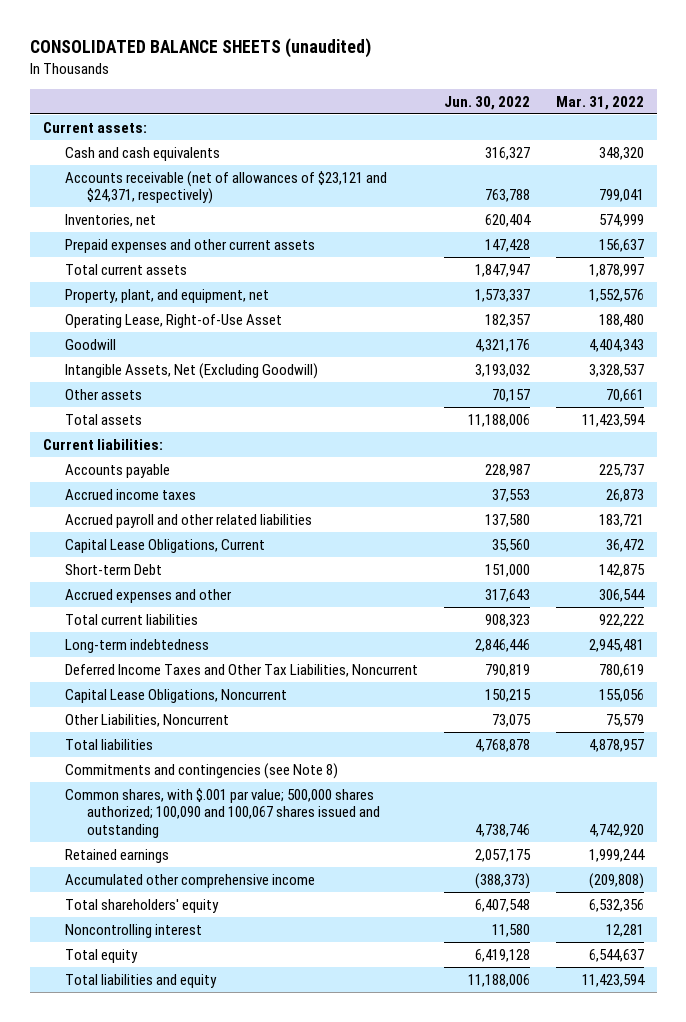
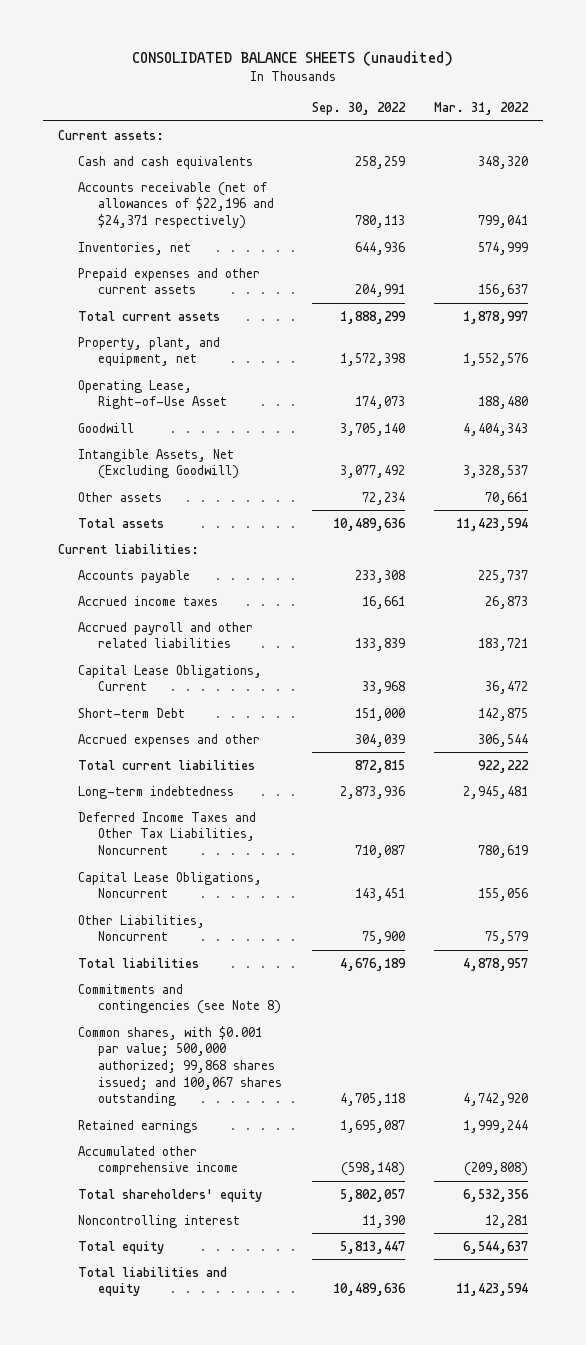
- | Jun. 30, 2022 | Mar. 31, 2022
+ | Sep. 30, 2022 | Mar. 31, 2022
- Accounts receivable (net of allowances of $23,121 and $24,371, respectively) | 763,788 | 799,041
+ Accounts receivable (net of allowances of $22,196 and $24,371 respectively) | 780,113 | 799,041
- Common shares, with $.001 par value; 500,000 shares authorized; 100,090 and 100,067 shares issued and outstanding | 4,738,746 | 4,742,920
+ Common shares, with $0.001 par value; 500,000 authorized; 99,868 shares issued; and 100,067 shares outstanding | 4,705,118 | 4,742,920

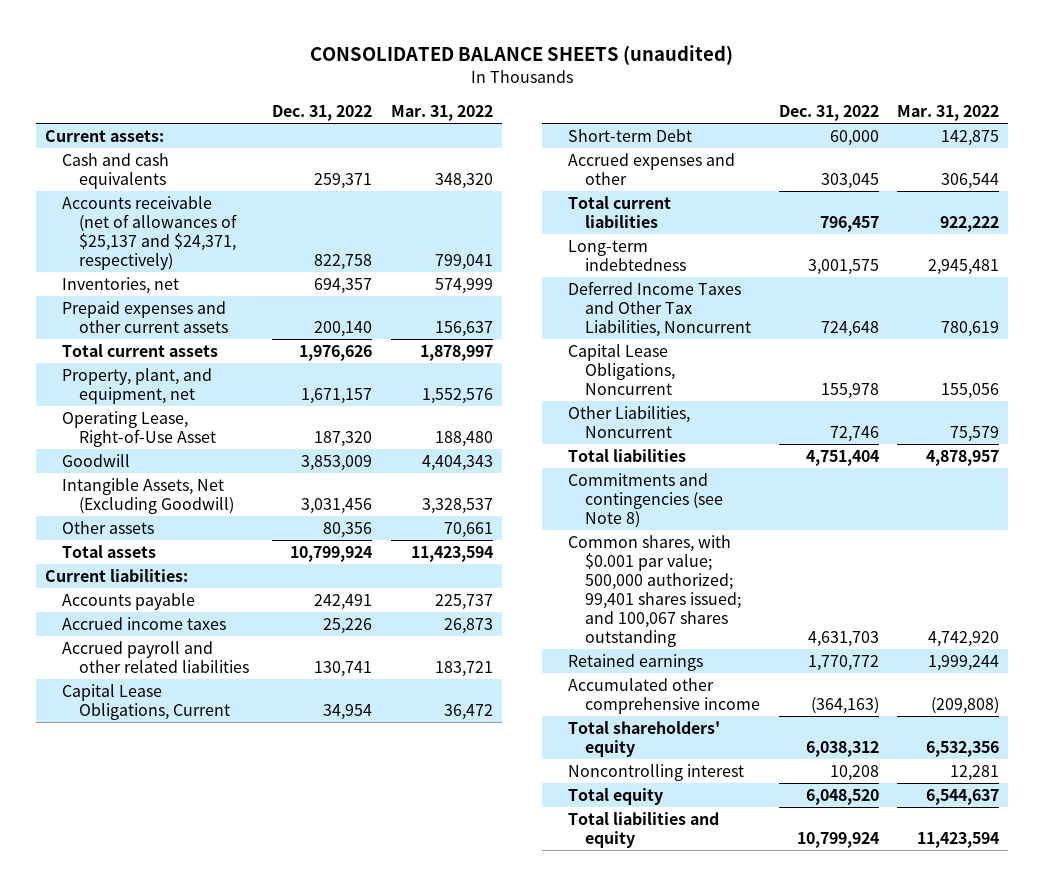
- | Sep. 30, 2022 | Mar. 31, 2022
+ | Dec. 31, 2022 | Mar. 31, 2022
- Accounts receivable (net of allowances of $22,196 and $24,371 respectively) | 780,113 | 799,041
+ Accounts receivable (net of allowances of $25,137 and $24,371, respectively) | 822,758 | 799,041
- Common shares, with $0.001 par value; 500,000 authorized; 99,868 shares issued; and 100,067 shares outstanding | 4,705,118 | 4,742,920
+ Common shares, with $0.001 par value; 500,000 authorized; 99,401 shares issued; and 100,067 shares outstanding | 4,631,703 | 4,742,920

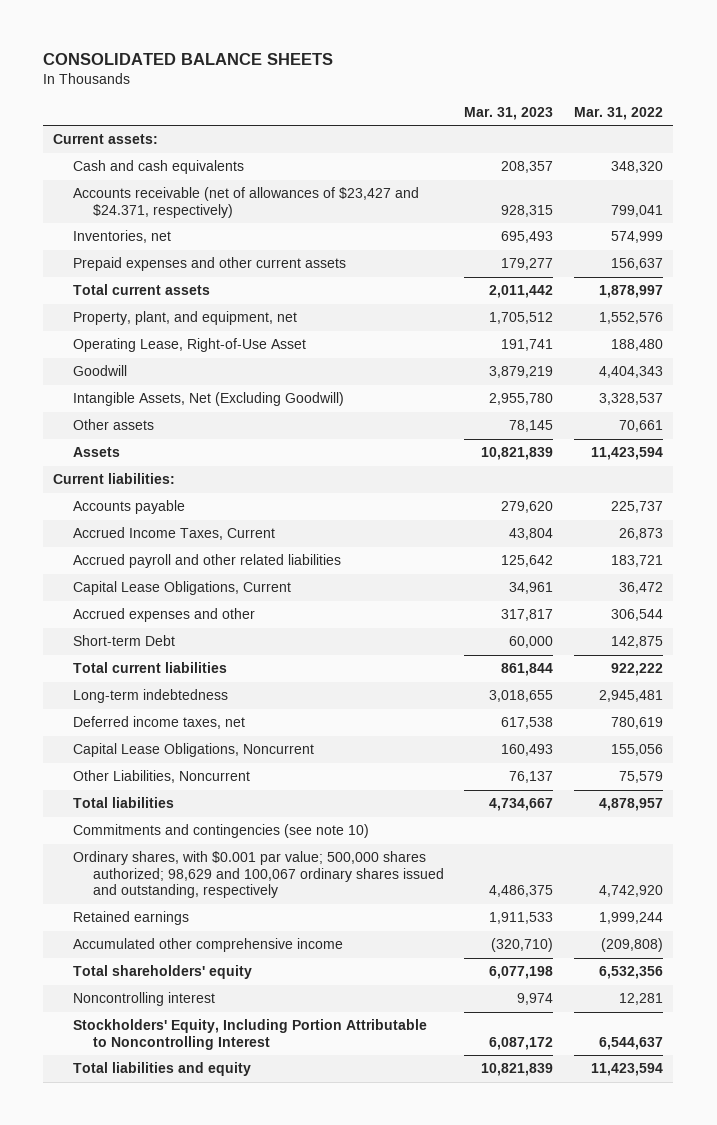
- CONSOLIDATED BALANCE SHEETS (unaudited)
+ CONSOLIDATED BALANCE SHEETS
- | Dec. 31, 2022 | Mar. 31, 2022
+ | Mar. 31, 2023 | Mar. 31, 2022
- Accounts receivable (net of allowances of $25,137 and $24,371, respectively) | 822,758 | 799,041
+ Accounts receivable (net of allowances of $23,427 and $24.371, respectively) | 928,315 | 799,041
- Total assets | 10,799,924 | 11,423,594
+ Assets | 10,821,839 | 11,423,594
- Accrued income taxes | 25,226 | 26,873
+ Accrued Income Taxes, Current | 43,804 | 26,873
moved down: Short-term Debt | 60,000 | 142,875
- Deferred Income Taxes and Other Tax Liabilities, Noncurrent | 724,648 | 780,619
+ Deferred income taxes, net | 617,538 | 780,619
- Commitments and contingencies (see Note 8)
- Common shares, with $0.001 par value; 500,000 authorized; 99,401 shares issued; and 100,067 shares outstanding | 4,631,703 | 4,742,920
+ Commitments and contingencies (see note 10)
+ Ordinary shares, with $0.001 par value; 500,000 shares authorized; 98,629 and 100,067 ordinary shares issued and outstanding, respectively | 4,486,375 | 4,742,920
- Total equity | 6,048,520 | 6,544,637
+ Stockholders' Equity, Including Portion Attributable to Noncontrolling Interest | 6,087,172 | 6,544,637

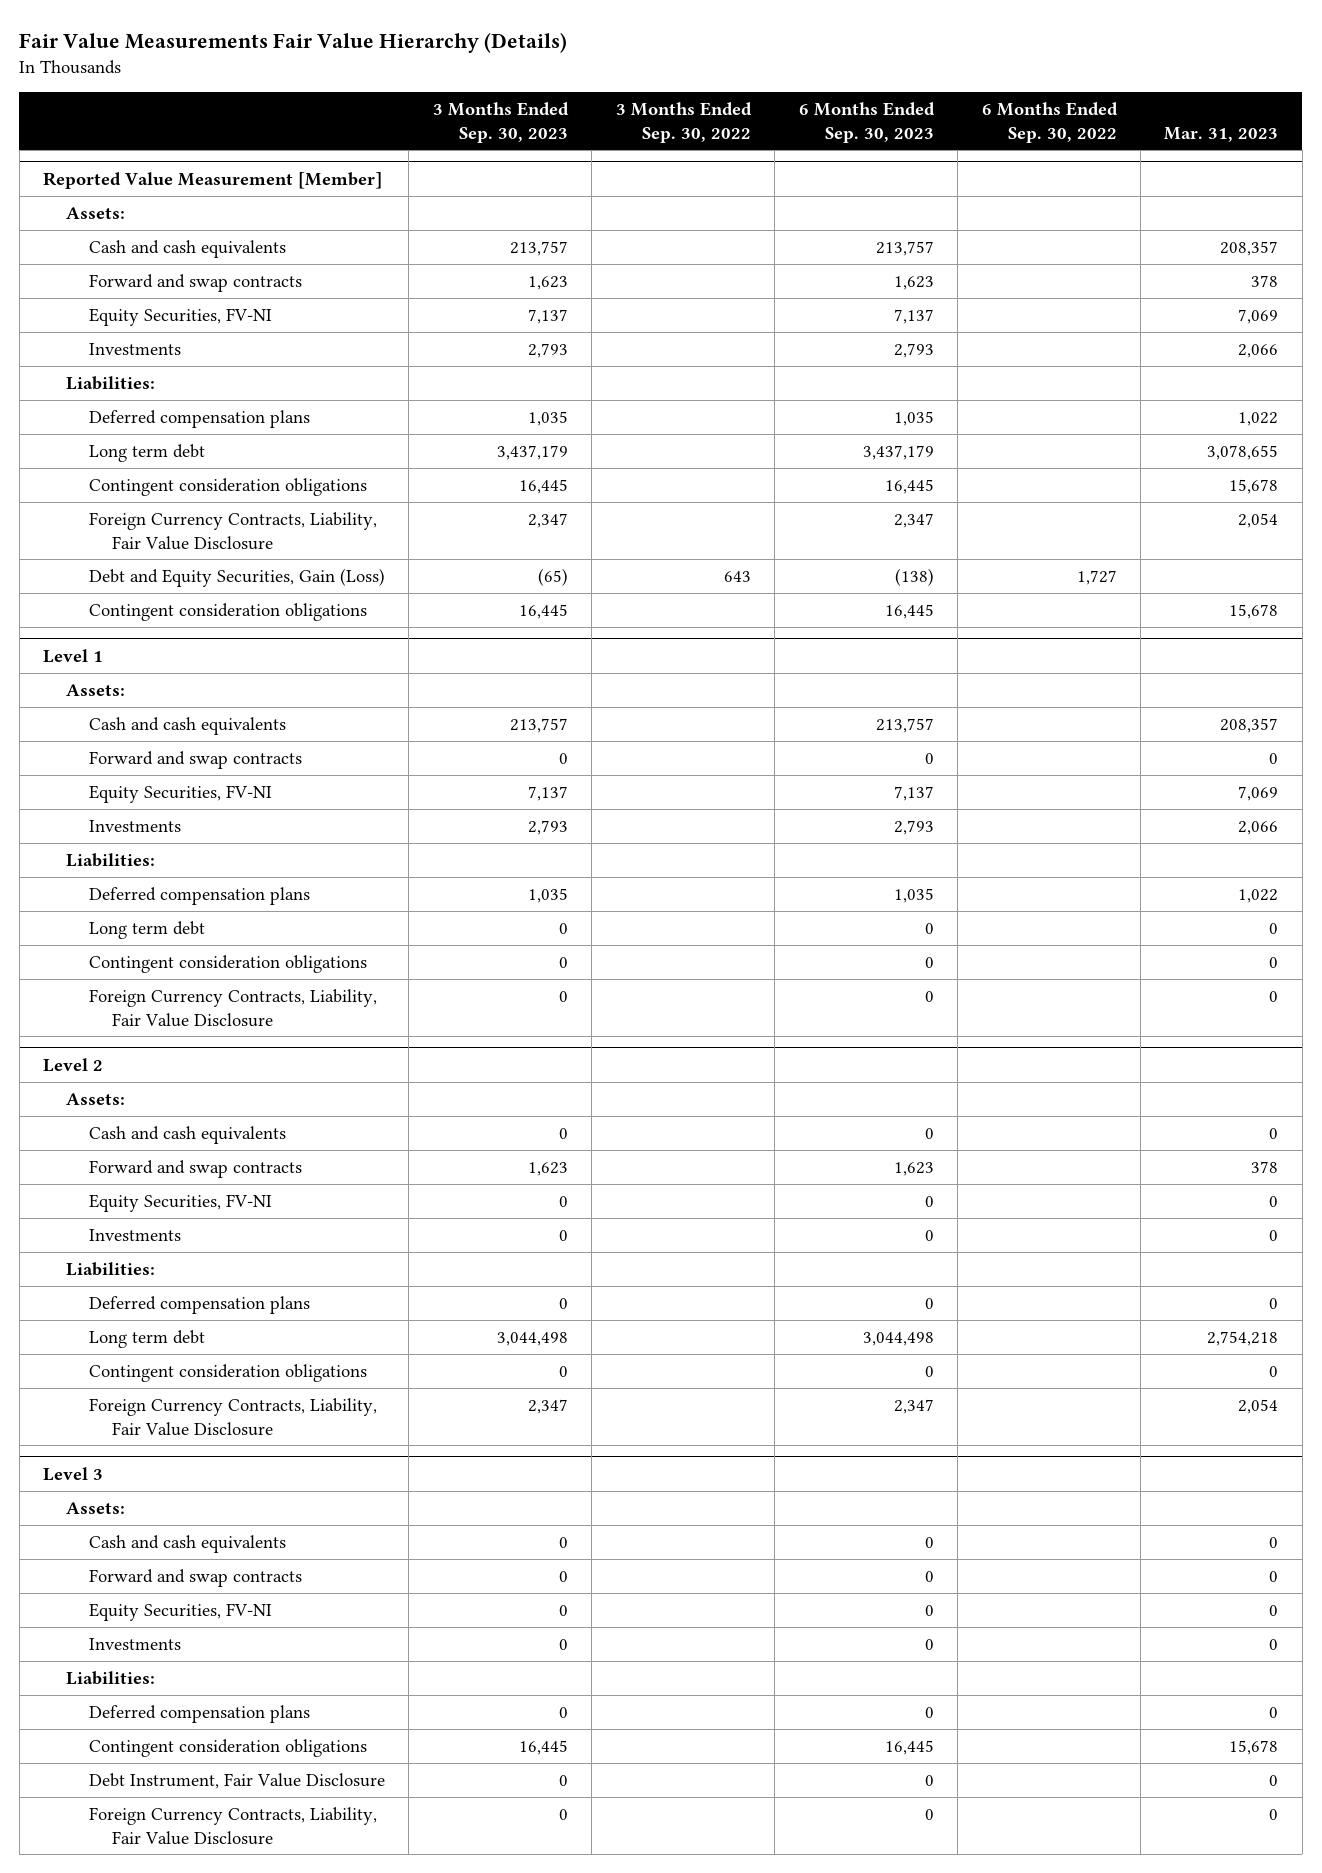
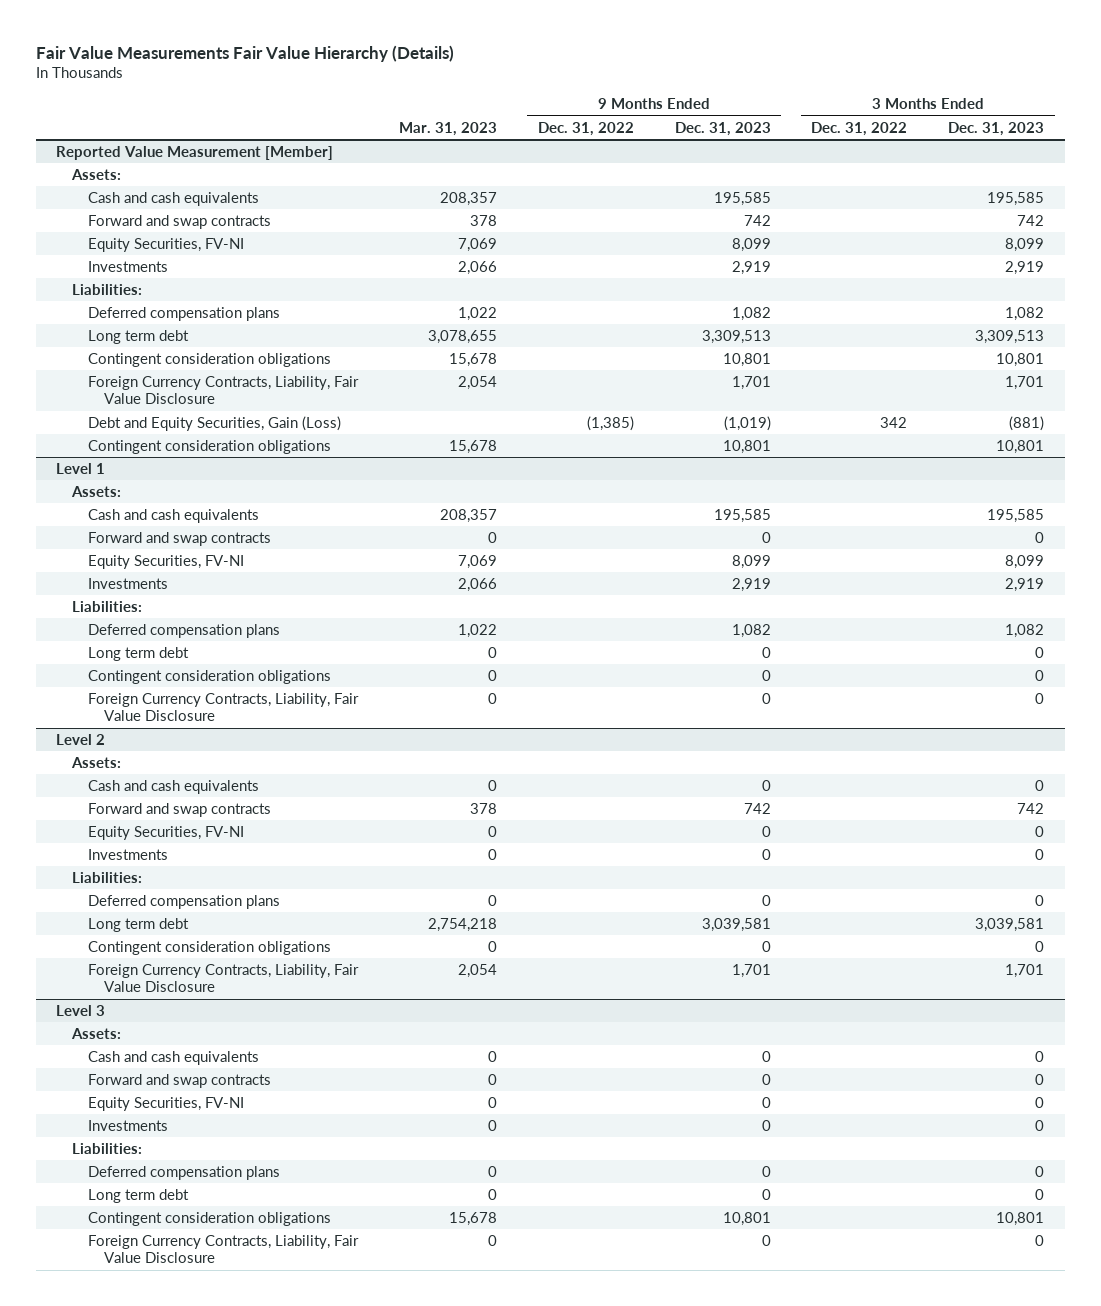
- | 3 Months Ended Sep. 30, 2023 | 3 Months Ended Sep. 30, 2022 | 6 Months Ended Sep. 30, 2023 | 6 Months Ended Sep. 30, 2022 | Mar. 31, 2023
+ | Mar. 31, 2023 | 9 Months Ended Dec. 31, 2022 | 9 Months Ended Dec. 31, 2023 | 3 Months Ended Dec. 31, 2022 | 3 Months Ended Dec. 31, 2023
@ Level 3
+ Long term debt | 0 | | 0 | | 0
- Debt Instrument, Fair Value Disclosure | 0 | | 0 | | 0

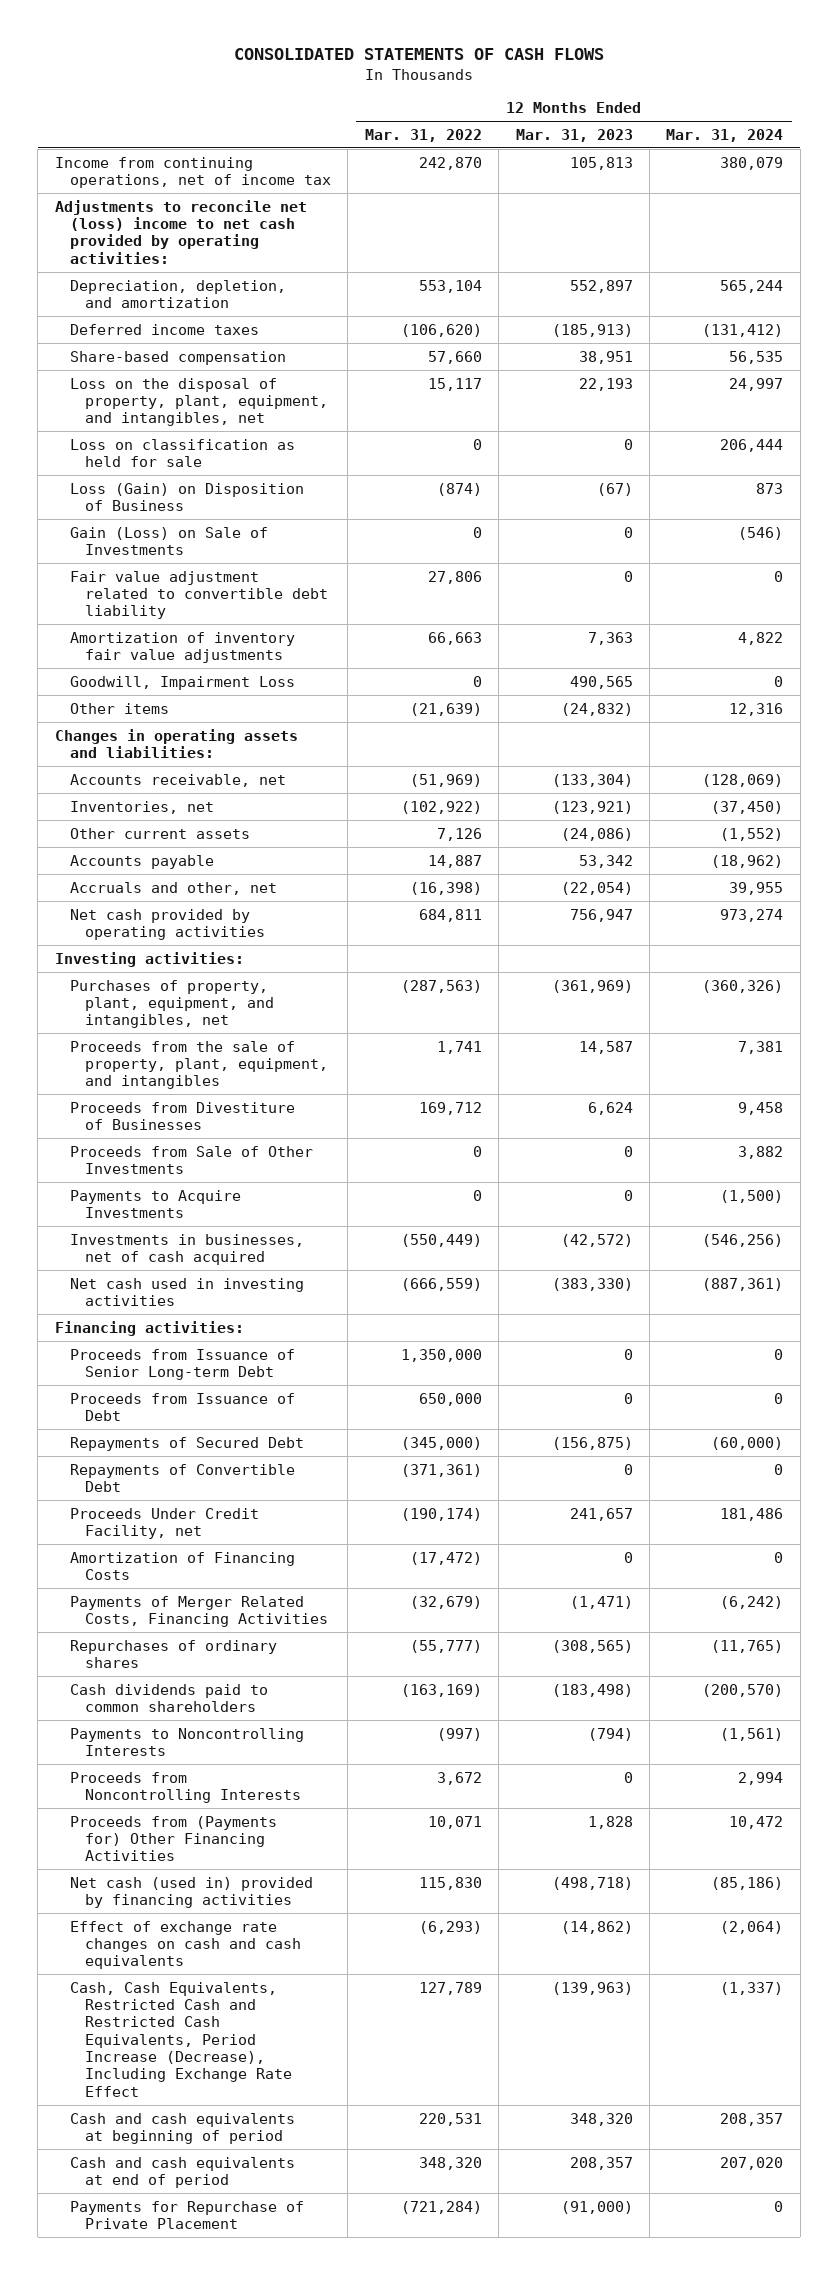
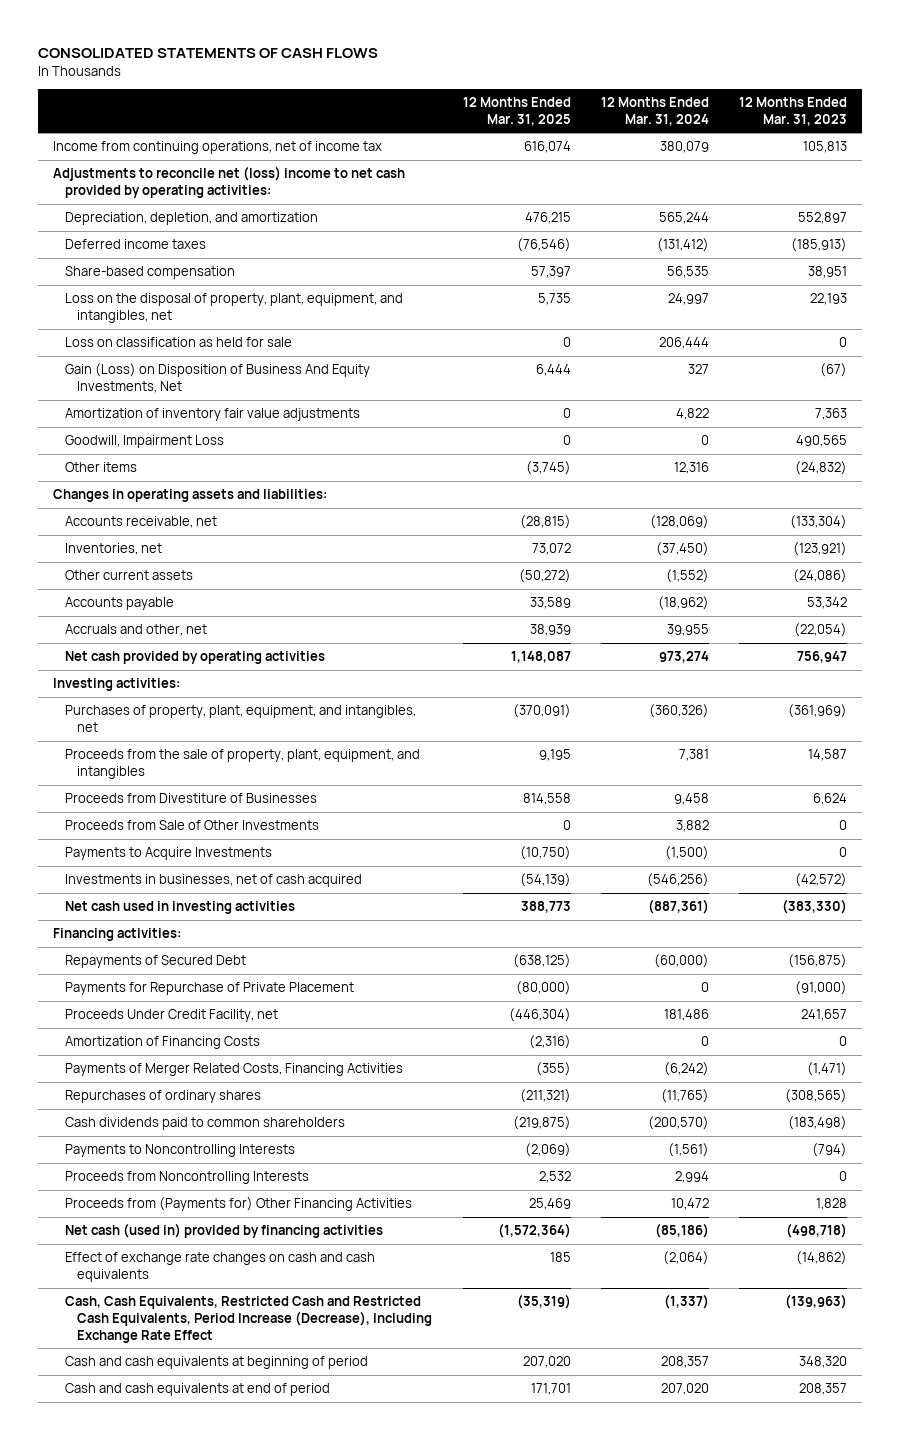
- | 12 Months Ended Mar. 31, 2022 | 12 Months Ended Mar. 31, 2023 | 12 Months Ended Mar. 31, 2024
+ | 12 Months Ended Mar. 31, 2025 | 12 Months Ended Mar. 31, 2024 | 12 Months Ended Mar. 31, 2023
- Loss (Gain) on Disposition of Business | (874) | (67) | 873
- Gain (Loss) on Sale of Investments | 0 | 0 | (546)
- Fair value adjustment related to convertible debt liability | 27,806 | 0 | 0
+ Gain (Loss) on Disposition of Business And Equity Investments, Net | 6,444 | 327 | (67)
- Proceeds from Issuance of Senior Long-term Debt | 1,350,000 | 0 | 0
- Proceeds from Issuance of Debt | 650,000 | 0 | 0
- Repayments of Convertible Debt | (371,361) | 0 | 0
moved up: Payments for Repurchase of Private Placement | (80,000) | 0 | (91,000)

